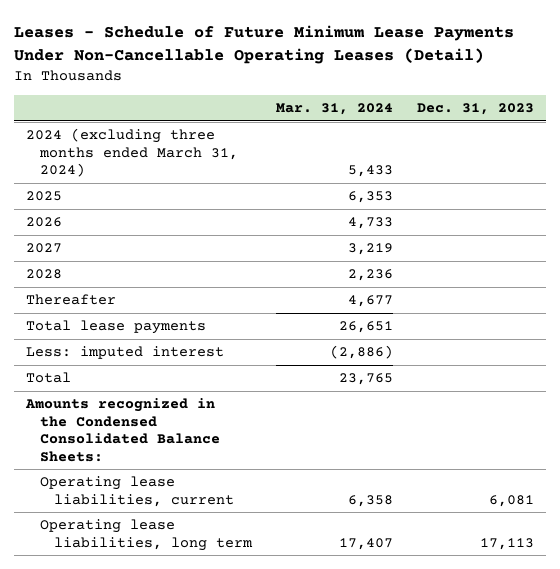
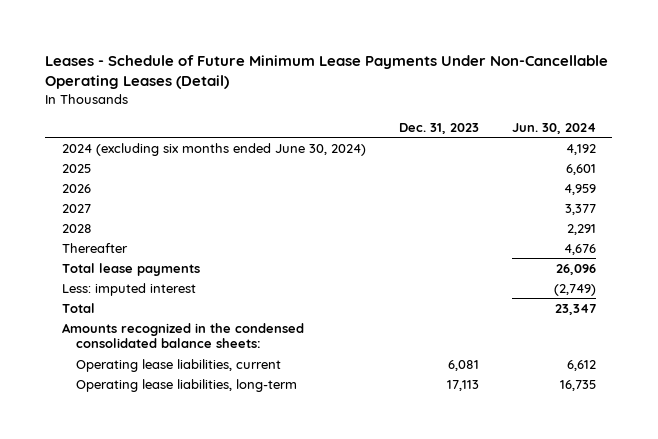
- | Mar. 31, 2024 | Dec. 31, 2023
+ | Dec. 31, 2023 | Jun. 30, 2024
- 2024 (excluding three months ended March 31, 2024) | 5,433 |
+ 2024 (excluding six months ended June 30, 2024) | | 4,192
- Amounts recognized in the Condensed Consolidated Balance Sheets:
+ Amounts recognized in the condensed consolidated balance sheets:
- Operating lease liabilities, long term | 17,407 | 17,113
+ Operating lease liabilities, long-term | 17,113 | 16,735

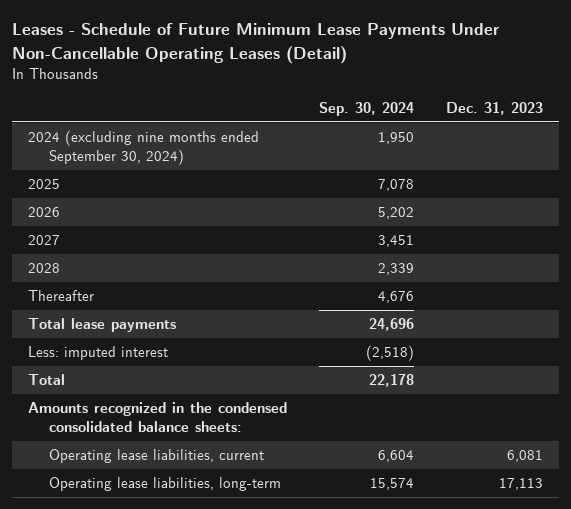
- | Dec. 31, 2023 | Jun. 30, 2024
+ | Sep. 30, 2024 | Dec. 31, 2023
- 2024 (excluding six months ended June 30, 2024) | | 4,192
+ 2024 (excluding nine months ended September 30, 2024) | 1,950 |

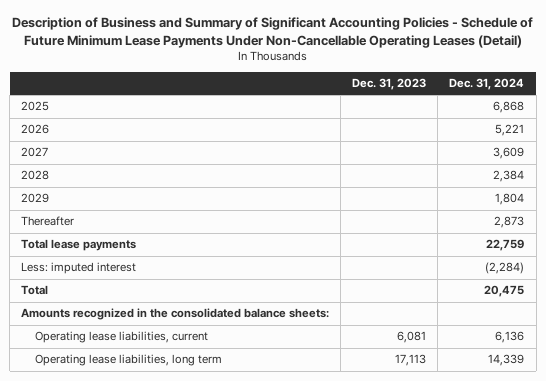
- Leases - Schedule of Future Minimum Lease Payments Under Non-Cancellable Operating Leases (Detail)
+ Description of Business and Summary of Significant Accounting Policies - Schedule of Future Minimum Lease Payments Under Non-Cancellable Operating Leases (Detail)
- | Sep. 30, 2024 | Dec. 31, 2023
+ | Dec. 31, 2023 | Dec. 31, 2024
- 2024 (excluding nine months ended September 30, 2024) | 1,950 |
+ 2029 | | 1,804
- Amounts recognized in the condensed consolidated balance sheets:
+ Amounts recognized in the consolidated balance sheets:
- Operating lease liabilities, long-term | 15,574 | 17,113
+ Operating lease liabilities, long term | 17,113 | 14,339

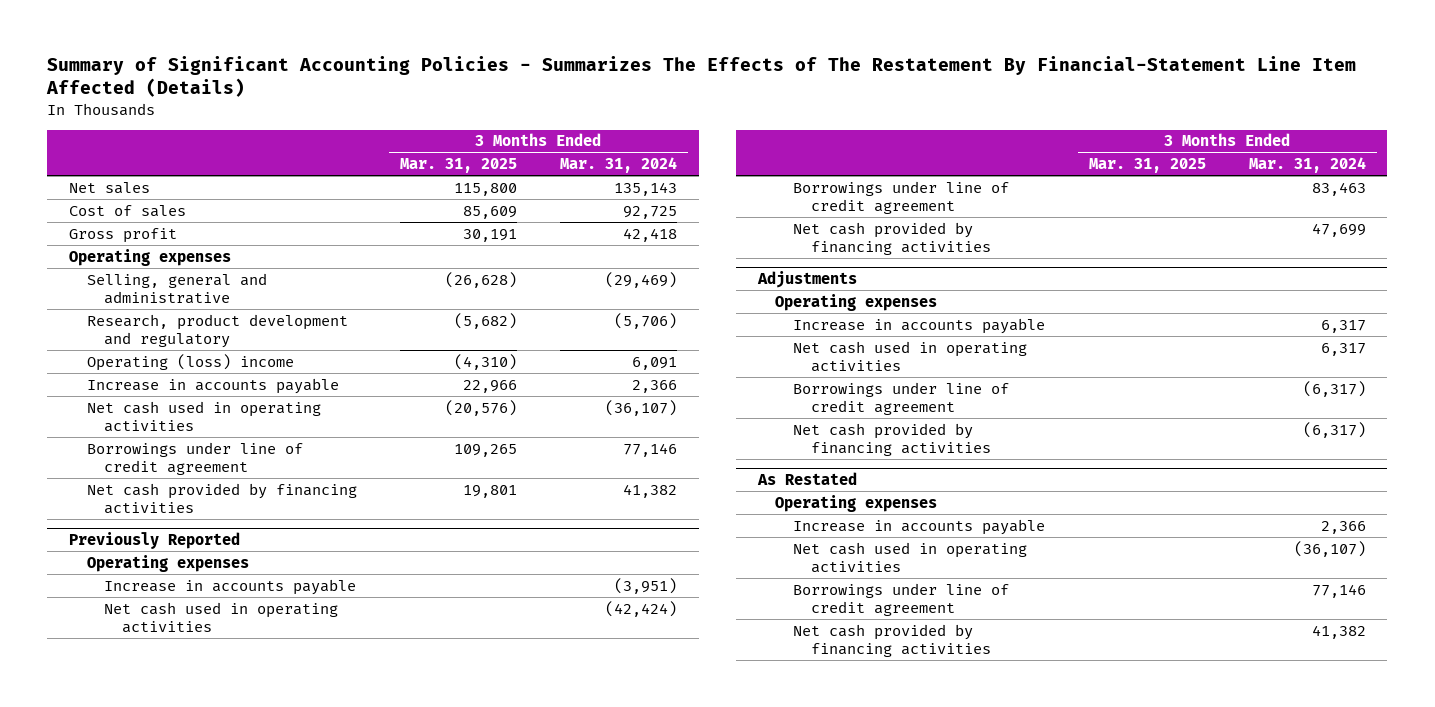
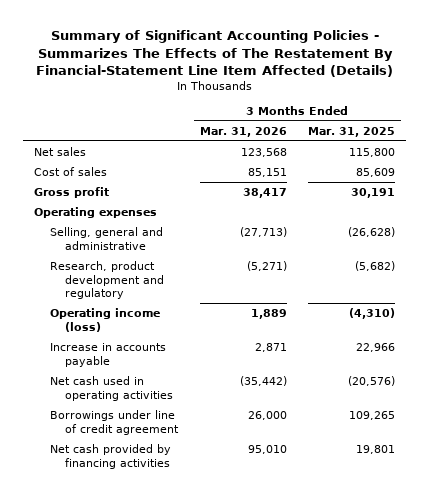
- | 3 Months Ended Mar. 31, 2025 | 3 Months Ended Mar. 31, 2024
+ | 3 Months Ended Mar. 31, 2026 | 3 Months Ended Mar. 31, 2025
- Operating (loss) income | (4,310) | 6,091
+ Operating income (loss) | 1,889 | (4,310)
- Previously Reported
- Operating expenses
- Increase in accounts payable | | (3,951)
- Net cash used in operating activities | | (42,424)
- Borrowings under line of credit agreement | | 83,463
- Net cash provided by financing activities | | 47,699
- Adjustments
- Operating expenses
- Increase in accounts payable | | 6,317
- Net cash used in operating activities | | 6,317
- Borrowings under line of credit agreement | | (6,317)
- Net cash provided by financing activities | | (6,317)
- As Restated
- Operating expenses
- Increase in accounts payable | | 2,366
- Net cash used in operating activities | | (36,107)
- Borrowings under line of credit agreement | | 77,146
- Net cash provided by financing activities | | 41,382

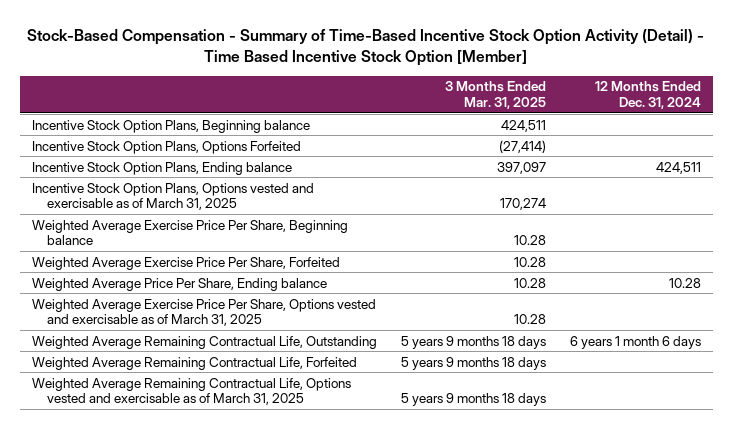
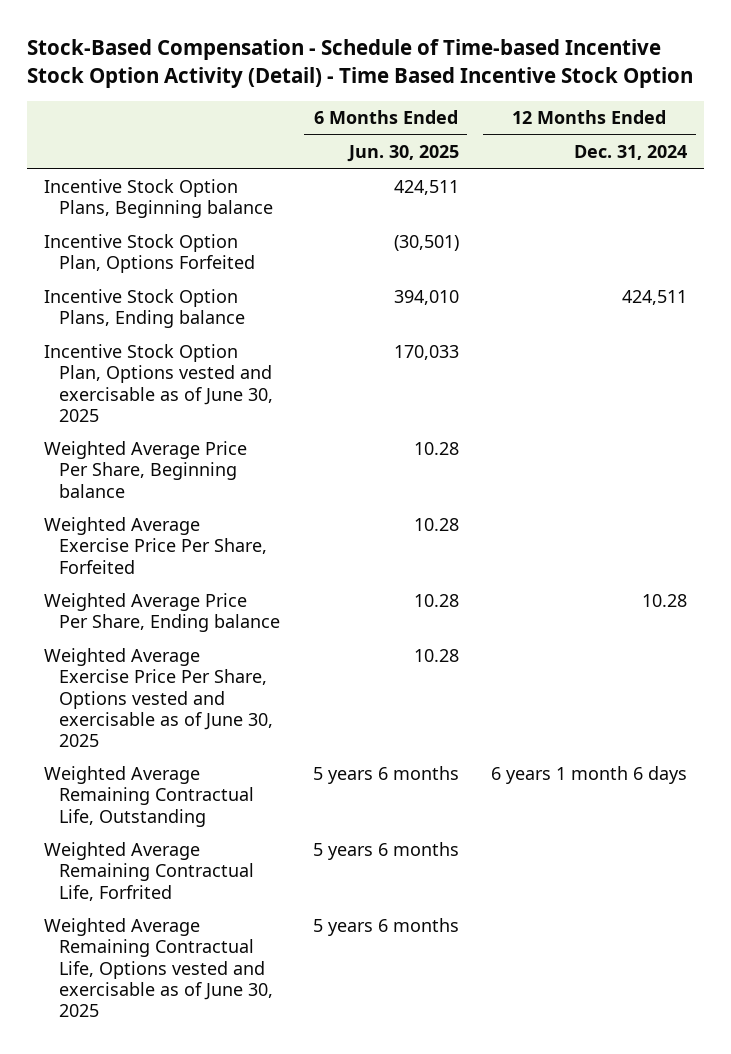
- Stock-Based Compensation - Summary of Time-Based Incentive Stock Option Activity (Detail) - Time Based Incentive Stock Option [Member]
+ Stock-Based Compensation - Schedule of Time-based Incentive Stock Option Activity (Detail) - Time Based Incentive Stock Option
- | 3 Months Ended Mar. 31, 2025 | 12 Months Ended Dec. 31, 2024
+ | 6 Months Ended Jun. 30, 2025 | 12 Months Ended Dec. 31, 2024
- Incentive Stock Option Plans, Options Forfeited | (27,414) |
+ Incentive Stock Option Plan, Options Forfeited | (30,501) |
- Incentive Stock Option Plans, Options vested and exercisable as of March 31, 2025 | 170,274 |
- Weighted Average Exercise Price Per Share, Beginning balance | 10.28 |
+ Incentive Stock Option Plan, Options vested and exercisable as of June 30, 2025 | 170,033 |
+ Weighted Average Price Per Share, Beginning balance | 10.28 |
- Weighted Average Exercise Price Per Share, Options vested and exercisable as of March 31, 2025 | 10.28 |
+ Weighted Average Exercise Price Per Share, Options vested and exercisable as of June 30, 2025 | 10.28 |
- Weighted Average Remaining Contractual Life, Forfeited | 5 years 9 months 18 days |
- Weighted Average Remaining Contractual Life, Options vested and exercisable as of March 31, 2025 | 5 years 9 months 18 days |
+ Weighted Average Remaining Contractual Life, Forfrited | 5 years 6 months |
+ Weighted Average Remaining Contractual Life, Options vested and exercisable as of June 30, 2025 | 5 years 6 months |

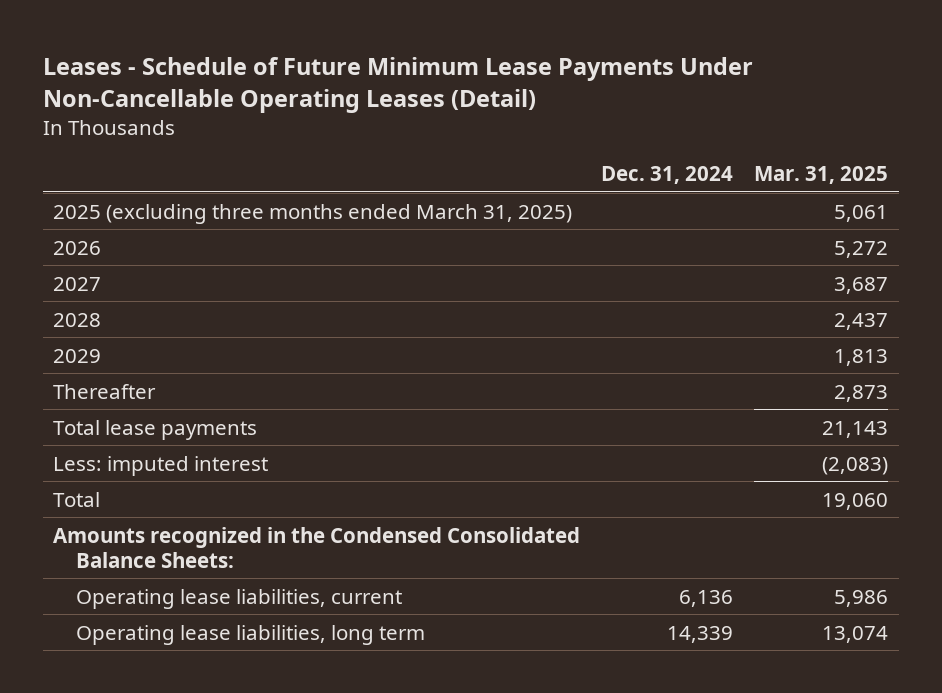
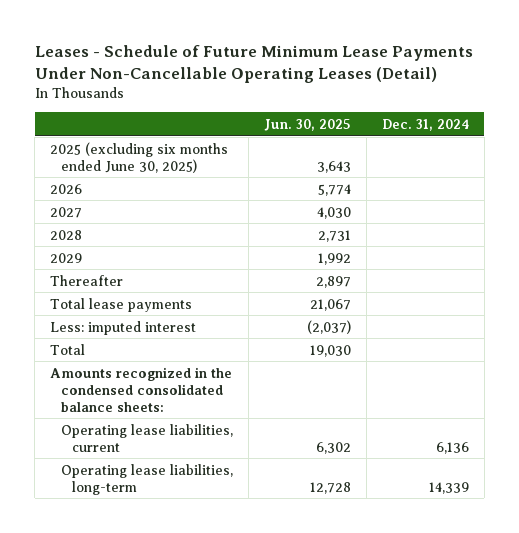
- | Dec. 31, 2024 | Mar. 31, 2025
+ | Jun. 30, 2025 | Dec. 31, 2024
- 2025 (excluding three months ended March 31, 2025) | | 5,061
+ 2025 (excluding six months ended June 30, 2025) | 3,643 |
- Amounts recognized in the Condensed Consolidated Balance Sheets:
+ Amounts recognized in the condensed consolidated balance sheets:
- Operating lease liabilities, long term | 14,339 | 13,074
+ Operating lease liabilities, long-term | 12,728 | 14,339

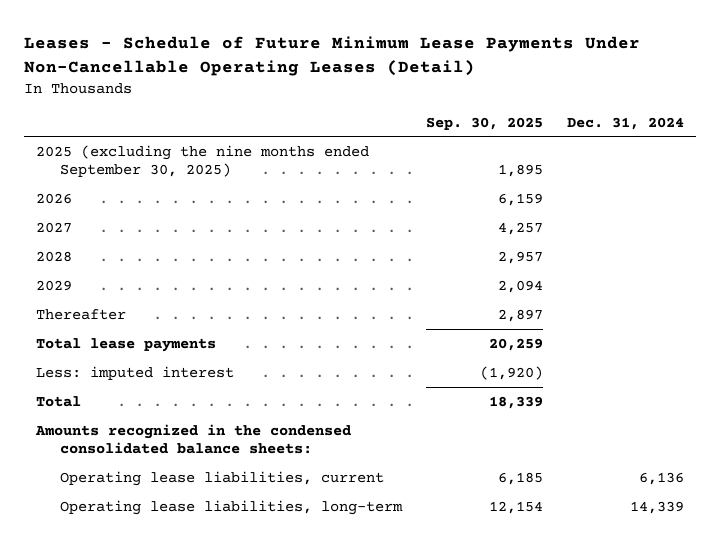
- | Jun. 30, 2025 | Dec. 31, 2024
+ | Sep. 30, 2025 | Dec. 31, 2024
- 2025 (excluding six months ended June 30, 2025) | 3,643 |
+ 2025 (excluding the nine months ended September 30, 2025) | 1,895 |

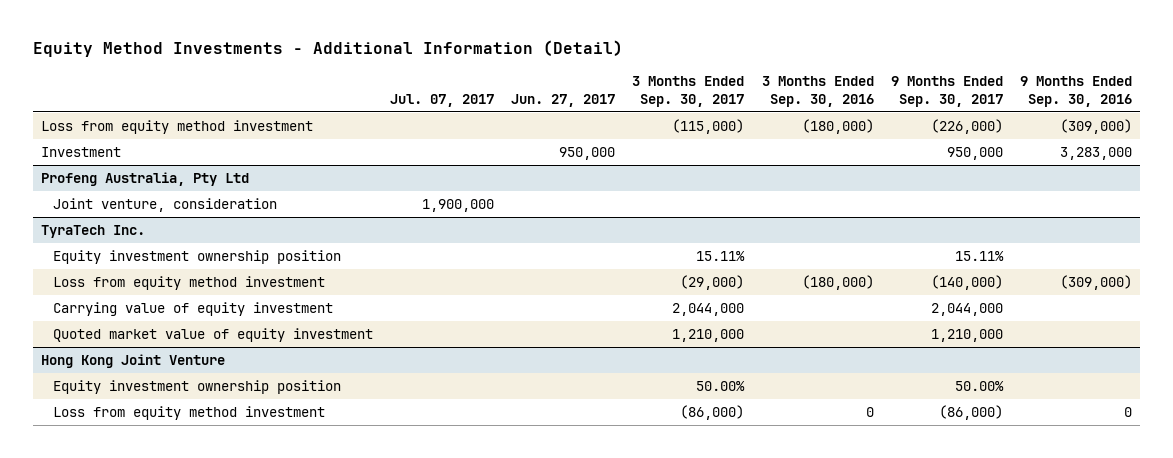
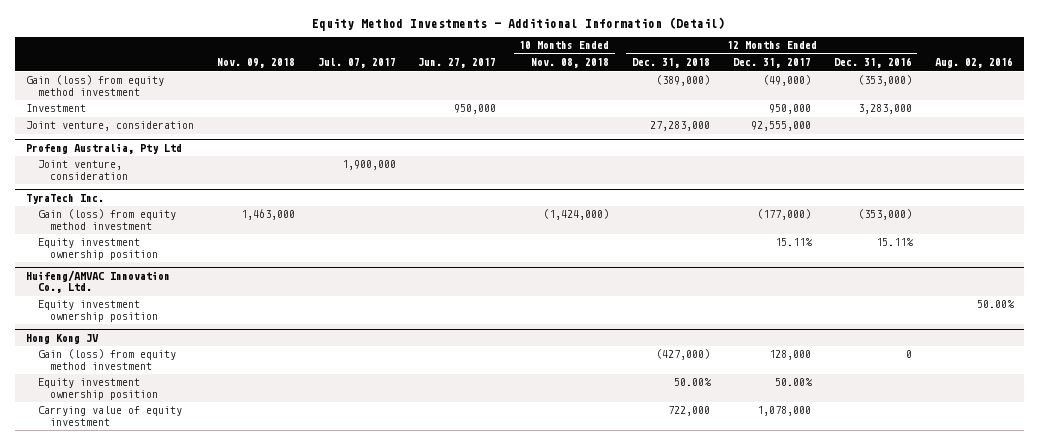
- | Jul. 07, 2017 | Jun. 27, 2017 | 3 Months Ended Sep. 30, 2017 | 3 Months Ended Sep. 30, 2016 | 9 Months Ended Sep. 30, 2017 | 9 Months Ended Sep. 30, 2016
+ | Nov. 09, 2018 | Jul. 07, 2017 | Jun. 27, 2017 | 10 Months Ended Nov. 08, 2018 | 12 Months Ended Dec. 31, 2018 | 12 Months Ended Dec. 31, 2017 | 12 Months Ended Dec. 31, 2016 | Aug. 02, 2016
- Loss from equity method investment | | | (115,000) | (180,000) | (226,000) | (309,000)
+ Gain (loss) from equity method investment | | | | | (389,000) | (49,000) | (353,000) |
+ Joint venture, consideration | | | | | 27,283,000 | 92,555,000 | |
@ TyraTech Inc.
+ Gain (loss) from equity method investment | 1,463,000 | | | (1,424,000) | | (177,000) | (353,000) |
- Loss from equity method investment | | | (29,000) | (180,000) | (140,000) | (309,000)
- Carrying value of equity investment | | | 2,044,000 | | 2,044,000 |
- Quoted market value of equity investment | | | 1,210,000 | | 1,210,000 |
- Hong Kong Joint Venture
- Equity investment ownership position | | | 50.00% | | 50.00% |
- Loss from equity method investment | | | (86,000) | 0 | (86,000) | 0
+ Huifeng/AMVAC Innovation Co., Ltd.
+ Equity investment ownership position | | | | | | | | 50.00%
+ Hong Kong JV
+ Gain (loss) from equity method investment | | | | | (427,000) | 128,000 | 0 |
+ Equity investment ownership position | | | | | 50.00% | 50.00% | |
+ Carrying value of equity investment | | | | | 722,000 | 1,078,000 | |

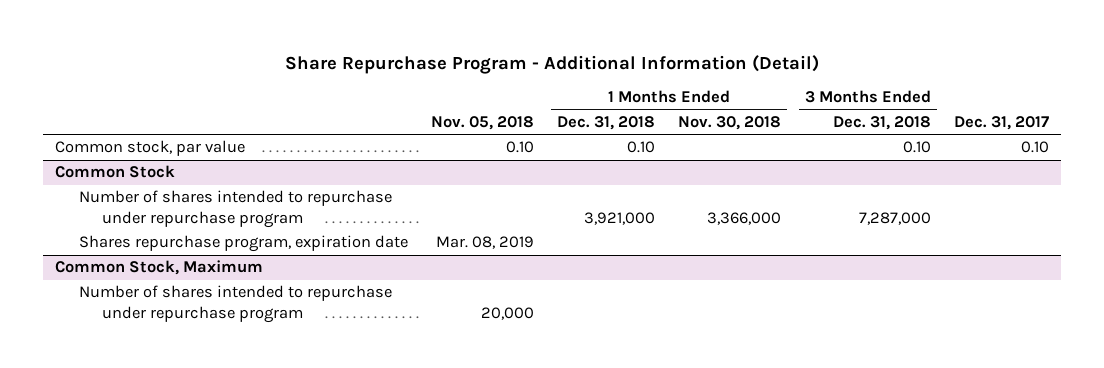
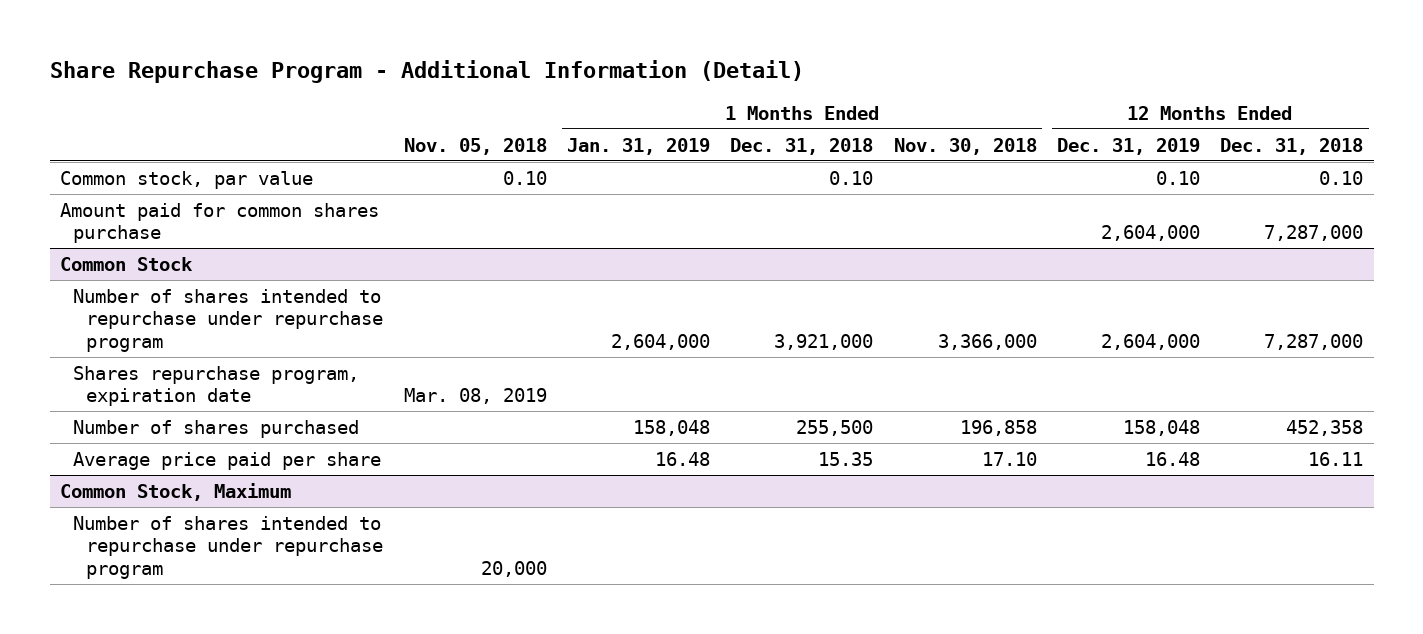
- | Nov. 05, 2018 | 1 Months Ended Dec. 31, 2018 | 1 Months Ended Nov. 30, 2018 | 3 Months Ended Dec. 31, 2018 | Dec. 31, 2017
+ | Nov. 05, 2018 | 1 Months Ended Jan. 31, 2019 | 1 Months Ended Dec. 31, 2018 | 1 Months Ended Nov. 30, 2018 | 12 Months Ended Dec. 31, 2019 | 12 Months Ended Dec. 31, 2018
+ Amount paid for common shares purchase | | | | | 2,604,000 | 7,287,000
@ Common Stock
+ Number of shares purchased | | 158,048 | 255,500 | 196,858 | 158,048 | 452,358
+ Average price paid per share | | 16.48 | 15.35 | 17.10 | 16.48 | 16.11

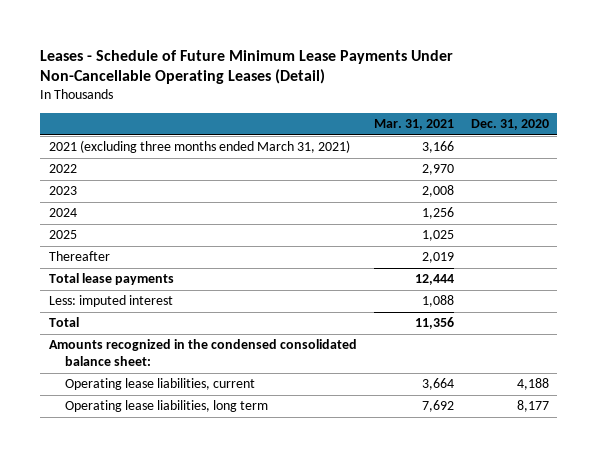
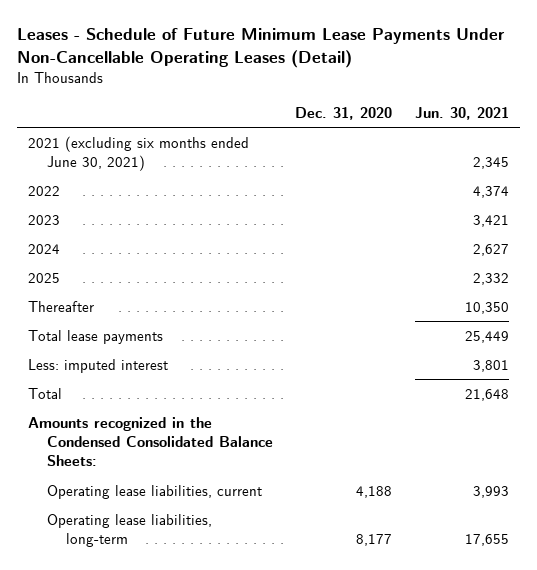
- | Mar. 31, 2021 | Dec. 31, 2020
+ | Dec. 31, 2020 | Jun. 30, 2021
- 2021 (excluding three months ended March 31, 2021) | 3,166 |
+ 2021 (excluding six months ended June 30, 2021) | | 2,345
- Amounts recognized in the condensed consolidated balance sheet:
+ Amounts recognized in the Condensed Consolidated Balance Sheets:
- Operating lease liabilities, long term | 7,692 | 8,177
+ Operating lease liabilities, long-term | 8,177 | 17,655

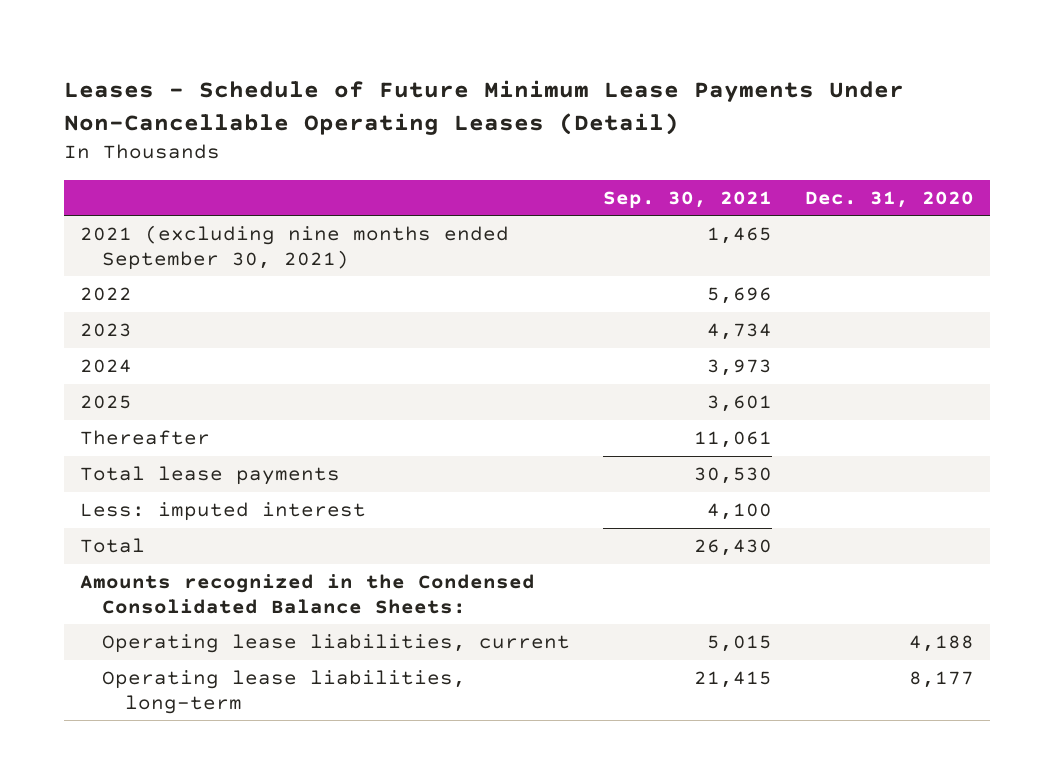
- | Dec. 31, 2020 | Jun. 30, 2021
+ | Sep. 30, 2021 | Dec. 31, 2020
- 2021 (excluding six months ended June 30, 2021) | | 2,345
+ 2021 (excluding nine months ended September 30, 2021) | 1,465 |

